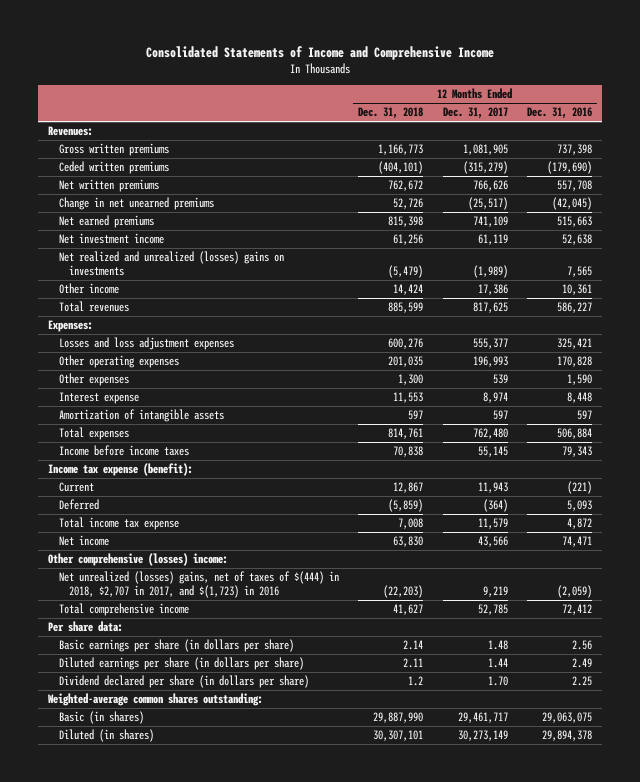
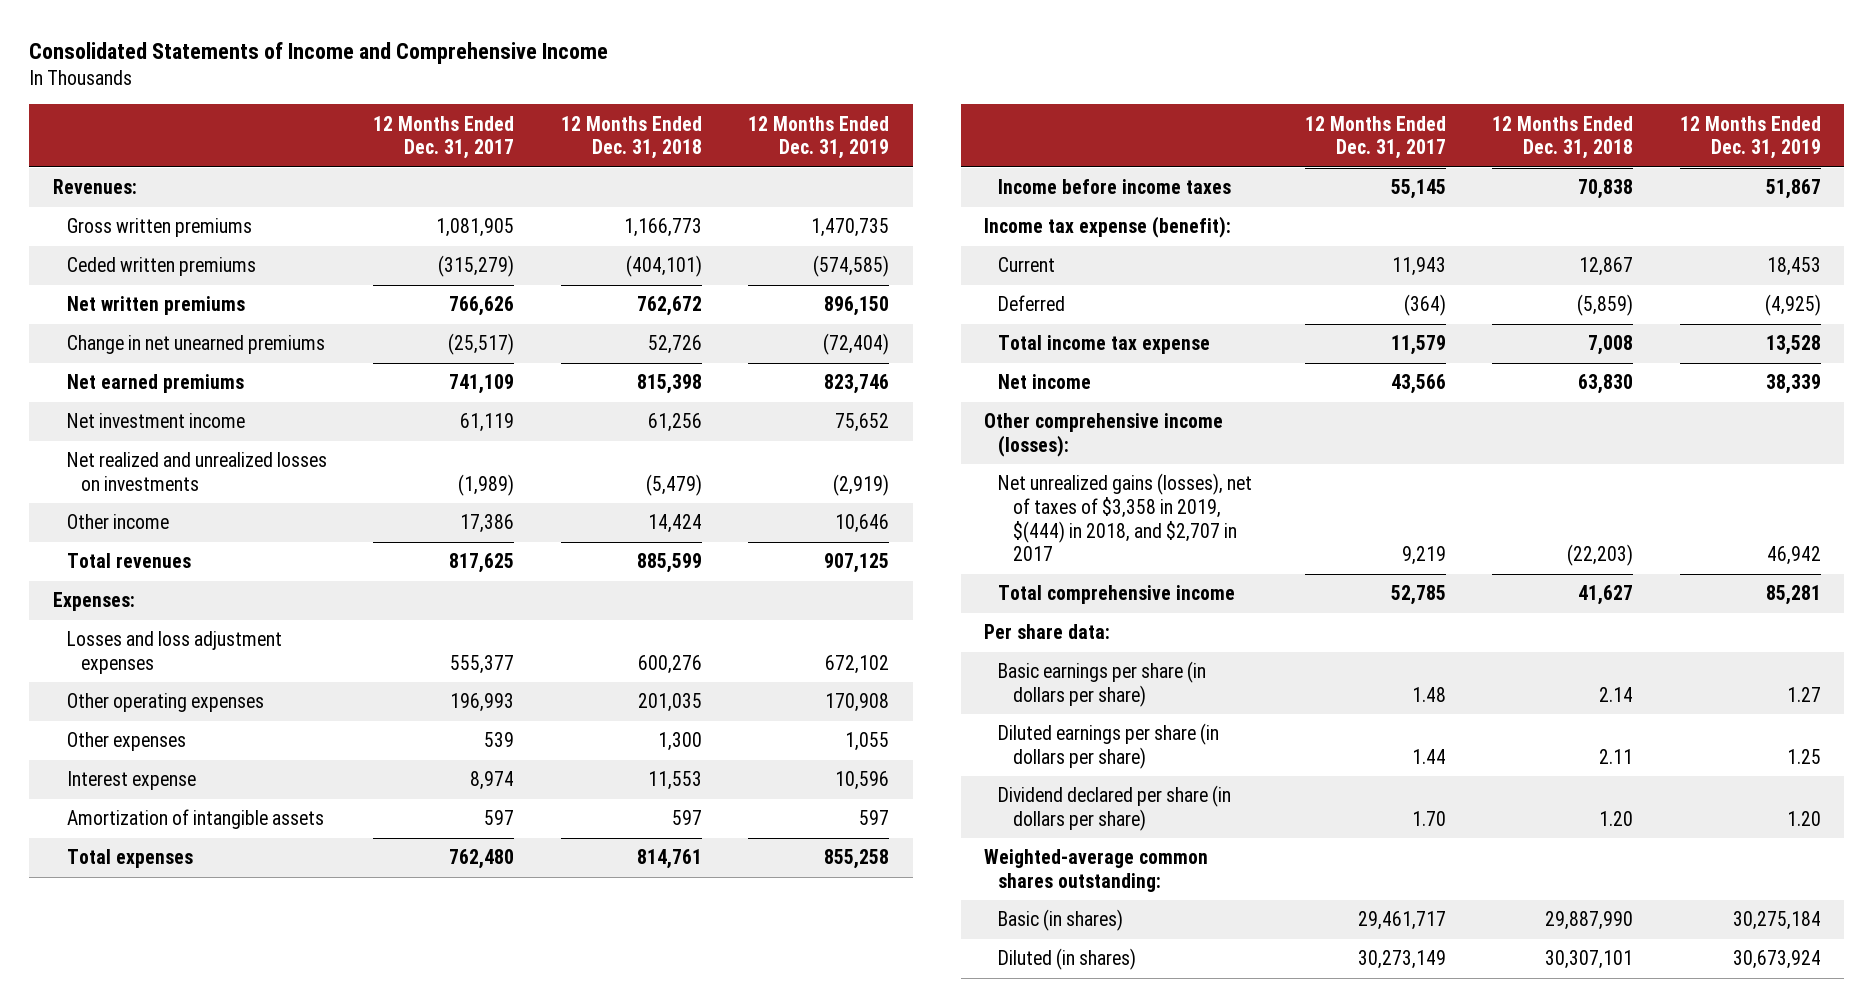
- | 12 Months Ended Dec. 31, 2018 | 12 Months Ended Dec. 31, 2017 | 12 Months Ended Dec. 31, 2016
+ | 12 Months Ended Dec. 31, 2017 | 12 Months Ended Dec. 31, 2018 | 12 Months Ended Dec. 31, 2019
- Net realized and unrealized (losses) gains on investments | (5,479) | (1,989) | 7,565
+ Net realized and unrealized losses on investments | (1,989) | (5,479) | (2,919)
- Other comprehensive (losses) income:
- Net unrealized (losses) gains, net of taxes of $(444) in 2018, $2,707 in 2017, and $(1,723) in 2016 | (22,203) | 9,219 | (2,059)
+ Other comprehensive income (losses):
+ Net unrealized gains (losses), net of taxes of $3,358 in 2019, $(444) in 2018, and $2,707 in 2017 | 9,219 | (22,203) | 46,942
- Dividend declared per share (in dollars per share) | 1.2 | 1.70 | 2.25
+ Dividend declared per share (in dollars per share) | 1.70 | 1.20 | 1.20

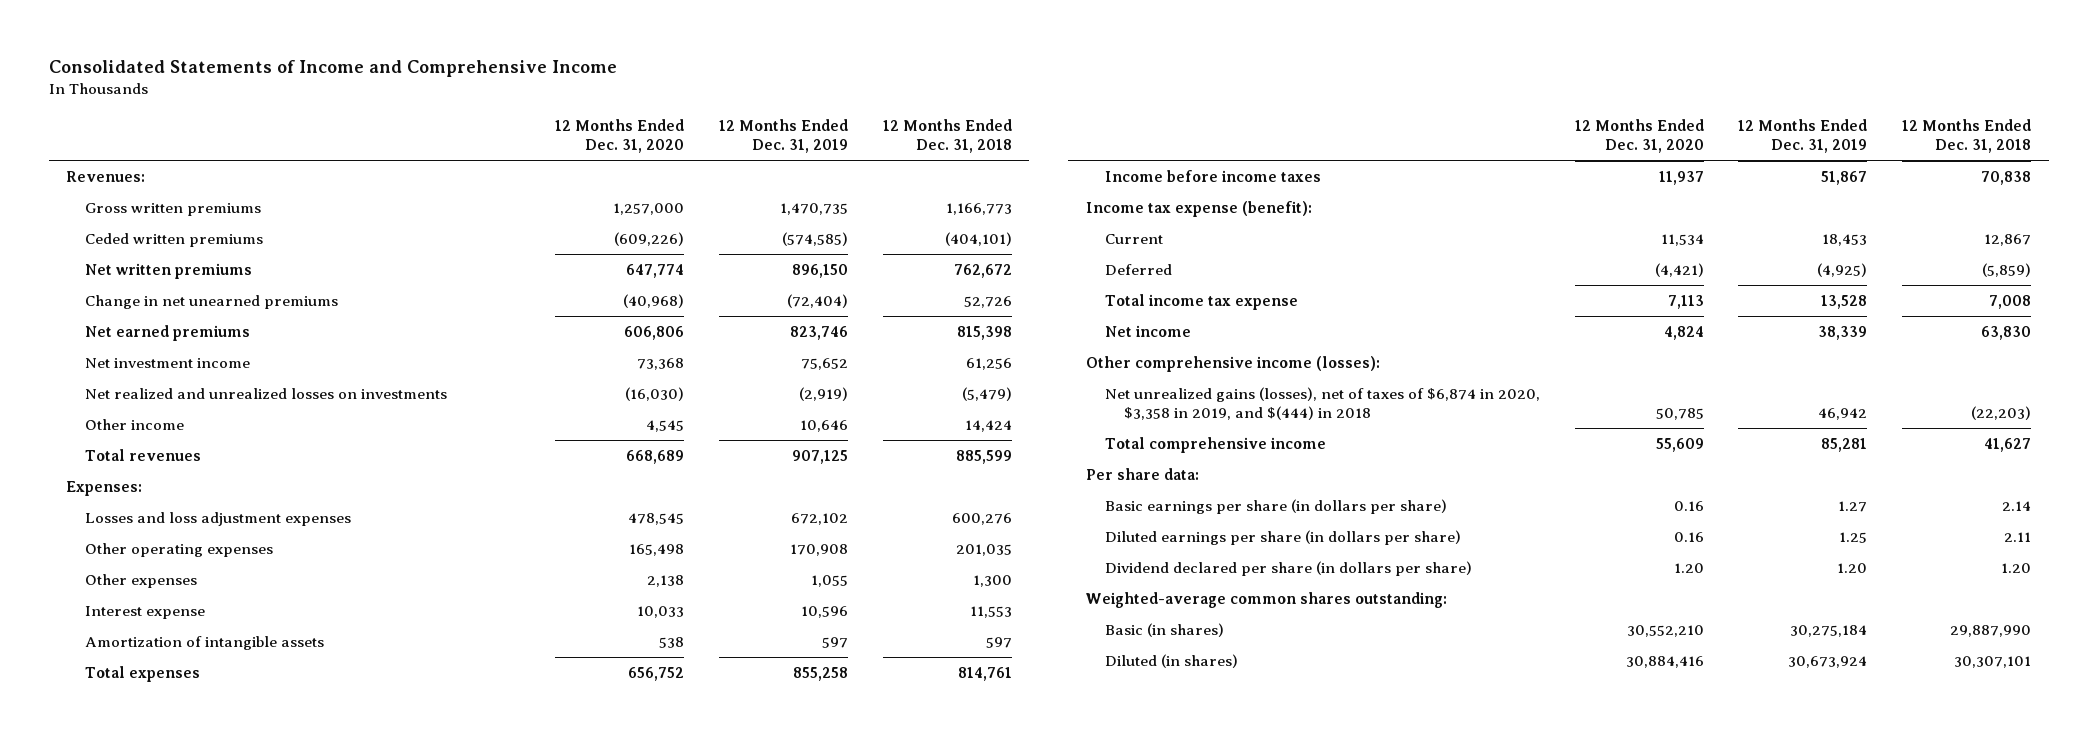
- | 12 Months Ended Dec. 31, 2017 | 12 Months Ended Dec. 31, 2018 | 12 Months Ended Dec. 31, 2019
+ | 12 Months Ended Dec. 31, 2020 | 12 Months Ended Dec. 31, 2019 | 12 Months Ended Dec. 31, 2018
- Net unrealized gains (losses), net of taxes of $3,358 in 2019, $(444) in 2018, and $2,707 in 2017 | 9,219 | (22,203) | 46,942
+ Net unrealized gains (losses), net of taxes of $6,874 in 2020, $3,358 in 2019, and $(444) in 2018 | 50,785 | 46,942 | (22,203)

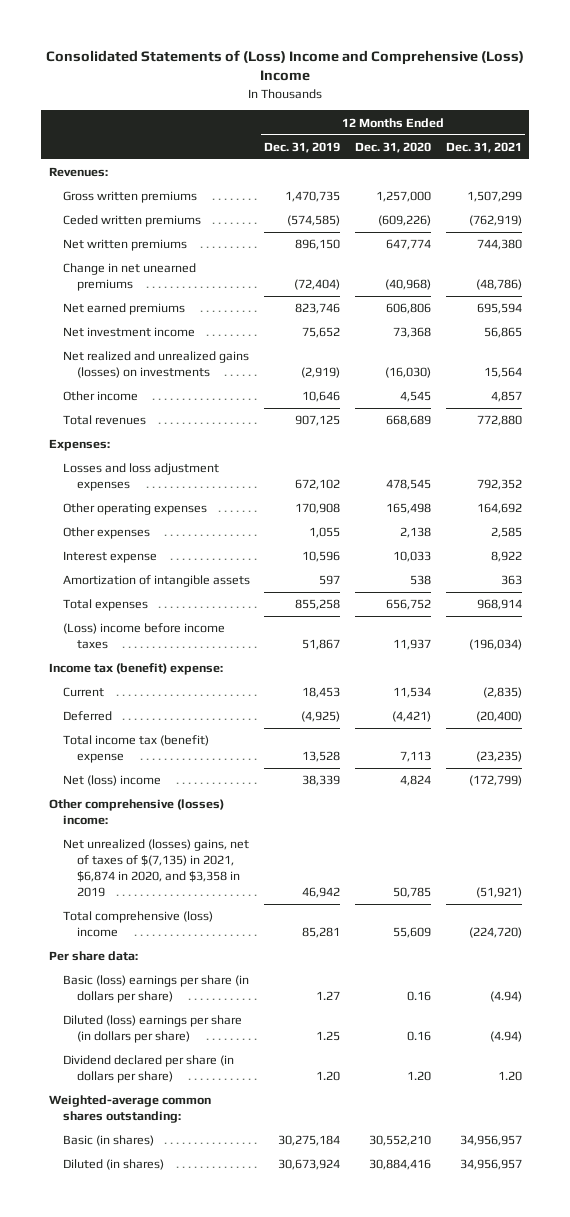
- Consolidated Statements of Income and Comprehensive Income
+ Consolidated Statements of (Loss) Income and Comprehensive (Loss) Income
- | 12 Months Ended Dec. 31, 2020 | 12 Months Ended Dec. 31, 2019 | 12 Months Ended Dec. 31, 2018
+ | 12 Months Ended Dec. 31, 2019 | 12 Months Ended Dec. 31, 2020 | 12 Months Ended Dec. 31, 2021
- Net realized and unrealized losses on investments | (16,030) | (2,919) | (5,479)
+ Net realized and unrealized gains (losses) on investments | (2,919) | (16,030) | 15,564
- Income before income taxes | 11,937 | 51,867 | 70,838
- Income tax expense (benefit):
+ (Loss) income before income taxes | 51,867 | 11,937 | (196,034)
+ Income tax (benefit) expense:
- Total income tax expense | 7,113 | 13,528 | 7,008
- Net income | 4,824 | 38,339 | 63,830
- Other comprehensive income (losses):
- Net unrealized gains (losses), net of taxes of $6,874 in 2020, $3,358 in 2019, and $(444) in 2018 | 50,785 | 46,942 | (22,203)
- Total comprehensive income | 55,609 | 85,281 | 41,627
+ Total income tax (benefit) expense | 13,528 | 7,113 | (23,235)
+ Net (loss) income | 38,339 | 4,824 | (172,799)
+ Other comprehensive (losses) income:
+ Net unrealized (losses) gains, net of taxes of $(7,135) in 2021, $6,874 in 2020, and $3,358 in 2019 | 46,942 | 50,785 | (51,921)
+ Total comprehensive (loss) income | 85,281 | 55,609 | (224,720)
- Basic earnings per share (in dollars per share) | 0.16 | 1.27 | 2.14
- Diluted earnings per share (in dollars per share) | 0.16 | 1.25 | 2.11
+ Basic (loss) earnings per share (in dollars per share) | 1.27 | 0.16 | (4.94)
+ Diluted (loss) earnings per share (in dollars per share) | 1.25 | 0.16 | (4.94)

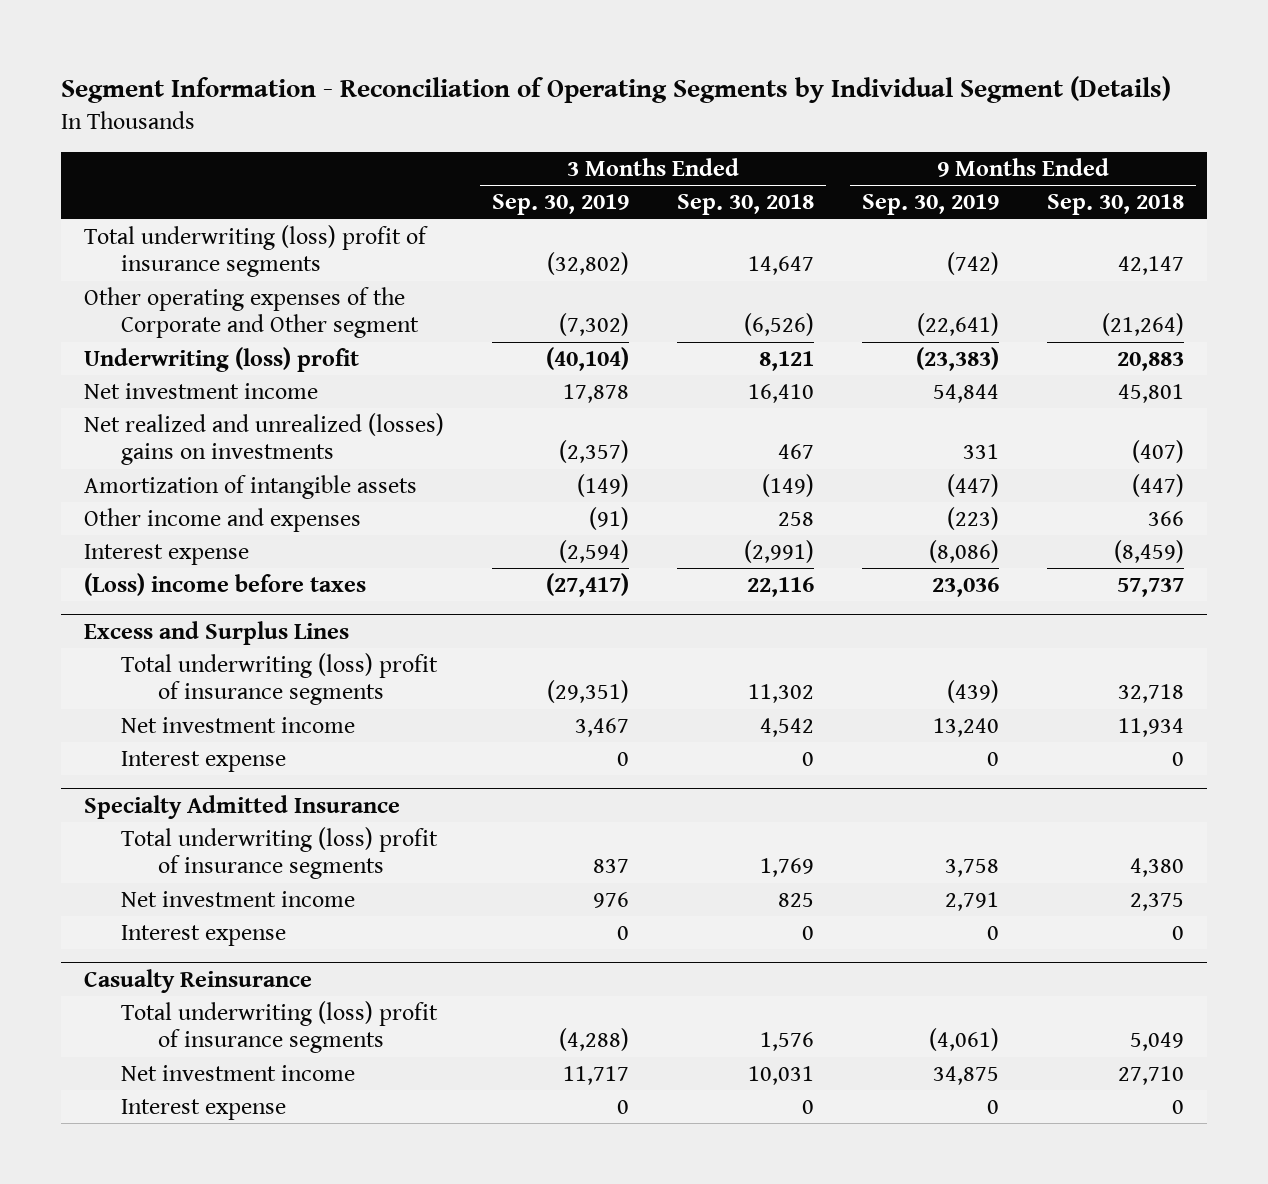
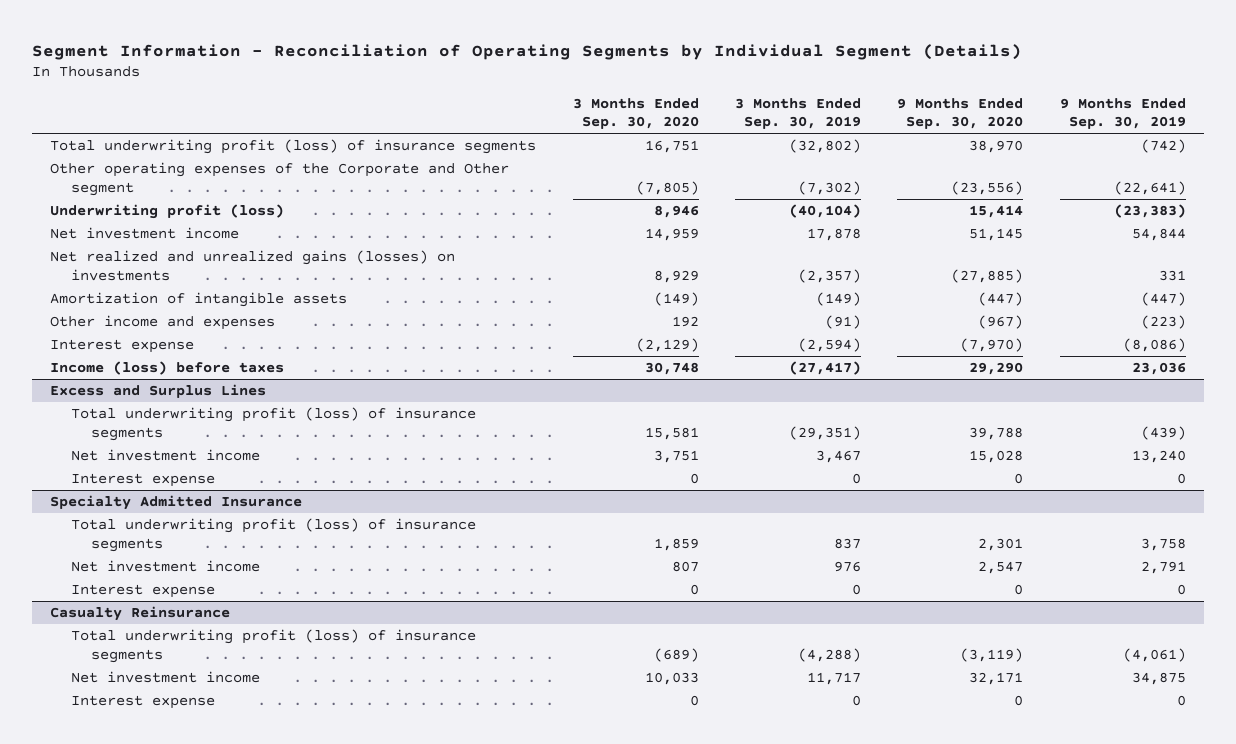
- | 3 Months Ended Sep. 30, 2019 | 3 Months Ended Sep. 30, 2018 | 9 Months Ended Sep. 30, 2019 | 9 Months Ended Sep. 30, 2018
+ | 3 Months Ended Sep. 30, 2020 | 3 Months Ended Sep. 30, 2019 | 9 Months Ended Sep. 30, 2020 | 9 Months Ended Sep. 30, 2019
- Total underwriting (loss) profit of insurance segments | (32,802) | 14,647 | (742) | 42,147
+ Total underwriting profit (loss) of insurance segments | 16,751 | (32,802) | 38,970 | (742)
- Underwriting (loss) profit | (40,104) | 8,121 | (23,383) | 20,883
+ Underwriting profit (loss) | 8,946 | (40,104) | 15,414 | (23,383)
- Net realized and unrealized (losses) gains on investments | (2,357) | 467 | 331 | (407)
+ Net realized and unrealized gains (losses) on investments | 8,929 | (2,357) | (27,885) | 331
- (Loss) income before taxes | (27,417) | 22,116 | 23,036 | 57,737
+ Income (loss) before taxes | 30,748 | (27,417) | 29,290 | 23,036
@ Excess and Surplus Lines
- Total underwriting (loss) profit of insurance segments | (29,351) | 11,302 | (439) | 32,718
+ Total underwriting profit (loss) of insurance segments | 15,581 | (29,351) | 39,788 | (439)
@ Specialty Admitted Insurance
- Total underwriting (loss) profit of insurance segments | 837 | 1,769 | 3,758 | 4,380
+ Total underwriting profit (loss) of insurance segments | 1,859 | 837 | 2,301 | 3,758
@ Casualty Reinsurance
- Total underwriting (loss) profit of insurance segments | (4,288) | 1,576 | (4,061) | 5,049
+ Total underwriting profit (loss) of insurance segments | (689) | (4,288) | (3,119) | (4,061)

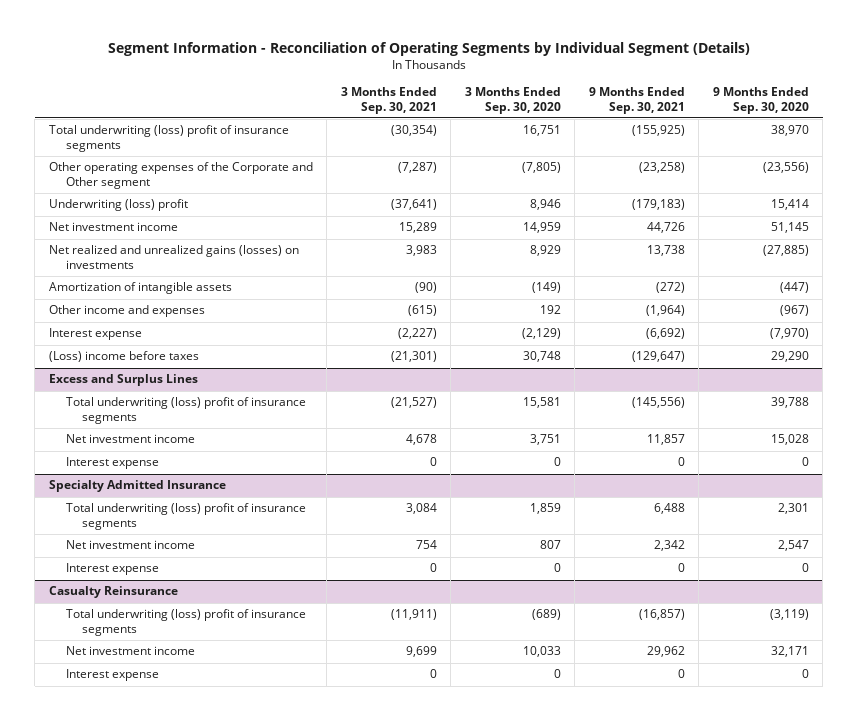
- | 3 Months Ended Sep. 30, 2020 | 3 Months Ended Sep. 30, 2019 | 9 Months Ended Sep. 30, 2020 | 9 Months Ended Sep. 30, 2019
+ | 3 Months Ended Sep. 30, 2021 | 3 Months Ended Sep. 30, 2020 | 9 Months Ended Sep. 30, 2021 | 9 Months Ended Sep. 30, 2020
- Total underwriting profit (loss) of insurance segments | 16,751 | (32,802) | 38,970 | (742)
+ Total underwriting (loss) profit of insurance segments | (30,354) | 16,751 | (155,925) | 38,970
- Underwriting profit (loss) | 8,946 | (40,104) | 15,414 | (23,383)
+ Underwriting (loss) profit | (37,641) | 8,946 | (179,183) | 15,414
- Income (loss) before taxes | 30,748 | (27,417) | 29,290 | 23,036
+ (Loss) income before taxes | (21,301) | 30,748 | (129,647) | 29,290
@ Excess and Surplus Lines
- Total underwriting profit (loss) of insurance segments | 15,581 | (29,351) | 39,788 | (439)
+ Total underwriting (loss) profit of insurance segments | (21,527) | 15,581 | (145,556) | 39,788
@ Specialty Admitted Insurance
- Total underwriting profit (loss) of insurance segments | 1,859 | 837 | 2,301 | 3,758
+ Total underwriting (loss) profit of insurance segments | 3,084 | 1,859 | 6,488 | 2,301
@ Casualty Reinsurance
- Total underwriting profit (loss) of insurance segments | (689) | (4,288) | (3,119) | (4,061)
+ Total underwriting (loss) profit of insurance segments | (11,911) | (689) | (16,857) | (3,119)

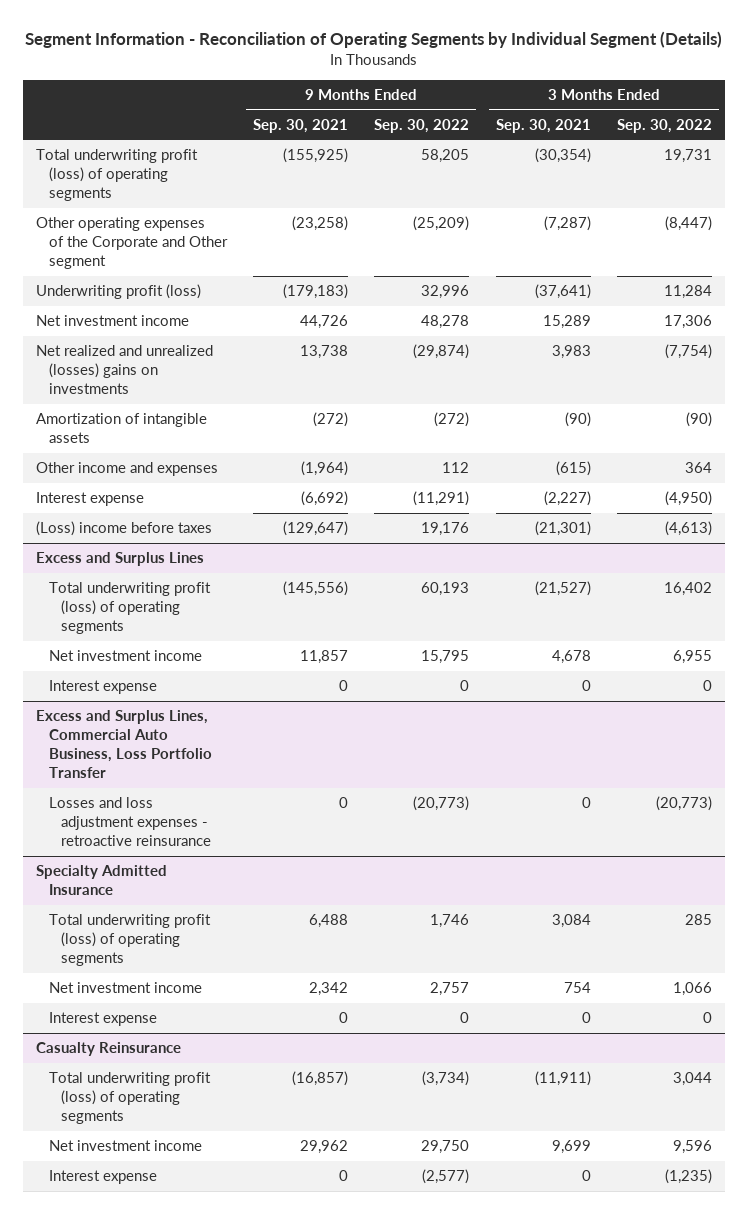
- | 3 Months Ended Sep. 30, 2021 | 3 Months Ended Sep. 30, 2020 | 9 Months Ended Sep. 30, 2021 | 9 Months Ended Sep. 30, 2020
+ | 9 Months Ended Sep. 30, 2021 | 9 Months Ended Sep. 30, 2022 | 3 Months Ended Sep. 30, 2021 | 3 Months Ended Sep. 30, 2022
- Total underwriting (loss) profit of insurance segments | (30,354) | 16,751 | (155,925) | 38,970
+ Total underwriting profit (loss) of operating segments | (155,925) | 58,205 | (30,354) | 19,731
- Underwriting (loss) profit | (37,641) | 8,946 | (179,183) | 15,414
+ Underwriting profit (loss) | (179,183) | 32,996 | (37,641) | 11,284
- Net realized and unrealized gains (losses) on investments | 3,983 | 8,929 | 13,738 | (27,885)
+ Net realized and unrealized (losses) gains on investments | 13,738 | (29,874) | 3,983 | (7,754)
@ Excess and Surplus Lines
- Total underwriting (loss) profit of insurance segments | (21,527) | 15,581 | (145,556) | 39,788
+ Total underwriting profit (loss) of operating segments | (145,556) | 60,193 | (21,527) | 16,402
+ Excess and Surplus Lines, Commercial Auto Business, Loss Portfolio Transfer
+ Losses and loss adjustment expenses - retroactive reinsurance | 0 | (20,773) | 0 | (20,773)
@ Specialty Admitted Insurance
- Total underwriting (loss) profit of insurance segments | 3,084 | 1,859 | 6,488 | 2,301
+ Total underwriting profit (loss) of operating segments | 6,488 | 1,746 | 3,084 | 285
@ Casualty Reinsurance
- Total underwriting (loss) profit of insurance segments | (11,911) | (689) | (16,857) | (3,119)
+ Total underwriting profit (loss) of operating segments | (16,857) | (3,734) | (11,911) | 3,044

